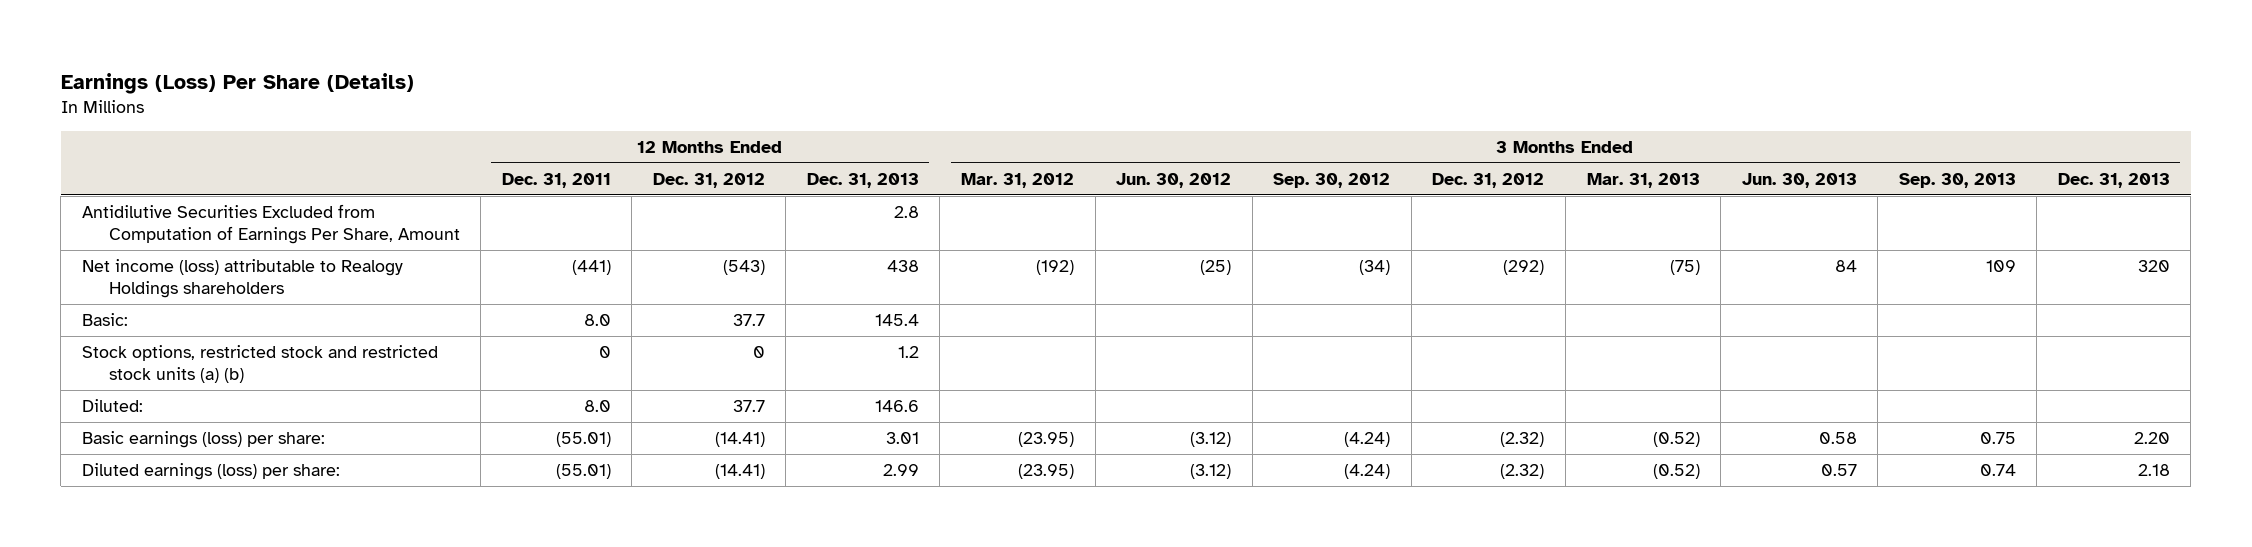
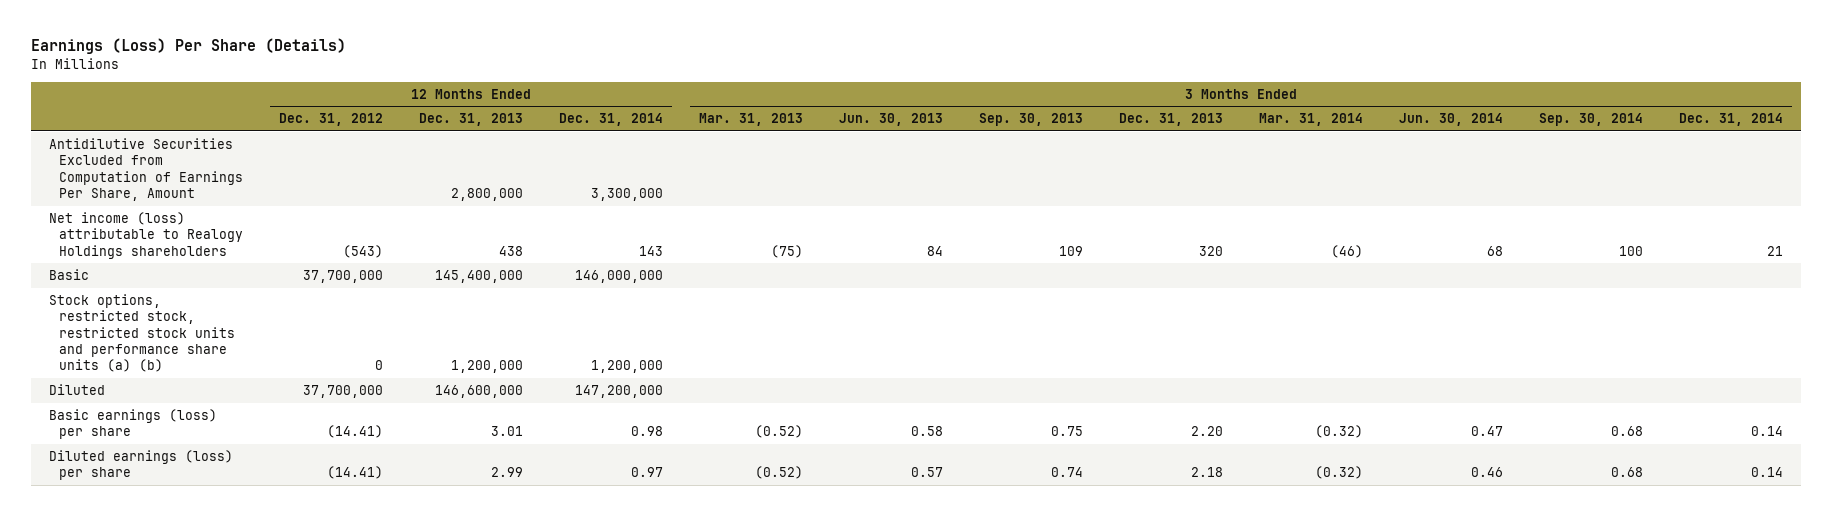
- | 12 Months Ended Dec. 31, 2011 | 12 Months Ended Dec. 31, 2012 | 12 Months Ended Dec. 31, 2013 | 3 Months Ended Mar. 31, 2012 | 3 Months Ended Jun. 30, 2012 | 3 Months Ended Sep. 30, 2012 | 3 Months Ended Dec. 31, 2012 | 3 Months Ended Mar. 31, 2013 | 3 Months Ended Jun. 30, 2013 | 3 Months Ended Sep. 30, 2013 | 3 Months Ended Dec. 31, 2013
+ | 12 Months Ended Dec. 31, 2012 | 12 Months Ended Dec. 31, 2013 | 12 Months Ended Dec. 31, 2014 | 3 Months Ended Mar. 31, 2013 | 3 Months Ended Jun. 30, 2013 | 3 Months Ended Sep. 30, 2013 | 3 Months Ended Dec. 31, 2013 | 3 Months Ended Mar. 31, 2014 | 3 Months Ended Jun. 30, 2014 | 3 Months Ended Sep. 30, 2014 | 3 Months Ended Dec. 31, 2014
- Antidilutive Securities Excluded from Computation of Earnings Per Share, Amount | | | 2.8 | | | | | | | |
+ Antidilutive Securities Excluded from Computation of Earnings Per Share, Amount | | 2,800,000 | 3,300,000 | | | | | | | |
- Basic: | 8.0 | 37.7 | 145.4 | | | | | | | |
- Stock options, restricted stock and restricted stock units (a) (b) | 0 | 0 | 1.2 | | | | | | | |
- Diluted: | 8.0 | 37.7 | 146.6 | | | | | | | |
- Basic earnings (loss) per share: | (55.01) | (14.41) | 3.01 | (23.95) | (3.12) | (4.24) | (2.32) | (0.52) | 0.58 | 0.75 | 2.20
- Diluted earnings (loss) per share: | (55.01) | (14.41) | 2.99 | (23.95) | (3.12) | (4.24) | (2.32) | (0.52) | 0.57 | 0.74 | 2.18
+ Basic | 37,700,000 | 145,400,000 | 146,000,000 | | | | | | | |
+ Stock options, restricted stock, restricted stock units and performance share units (a) (b) | 0 | 1,200,000 | 1,200,000 | | | | | | | |
+ Diluted | 37,700,000 | 146,600,000 | 147,200,000 | | | | | | | |
+ Basic earnings (loss) per share | (14.41) | 3.01 | 0.98 | (0.52) | 0.58 | 0.75 | 2.20 | (0.32) | 0.47 | 0.68 | 0.14
+ Diluted earnings (loss) per share | (14.41) | 2.99 | 0.97 | (0.52) | 0.57 | 0.74 | 2.18 | (0.32) | 0.46 | 0.68 | 0.14

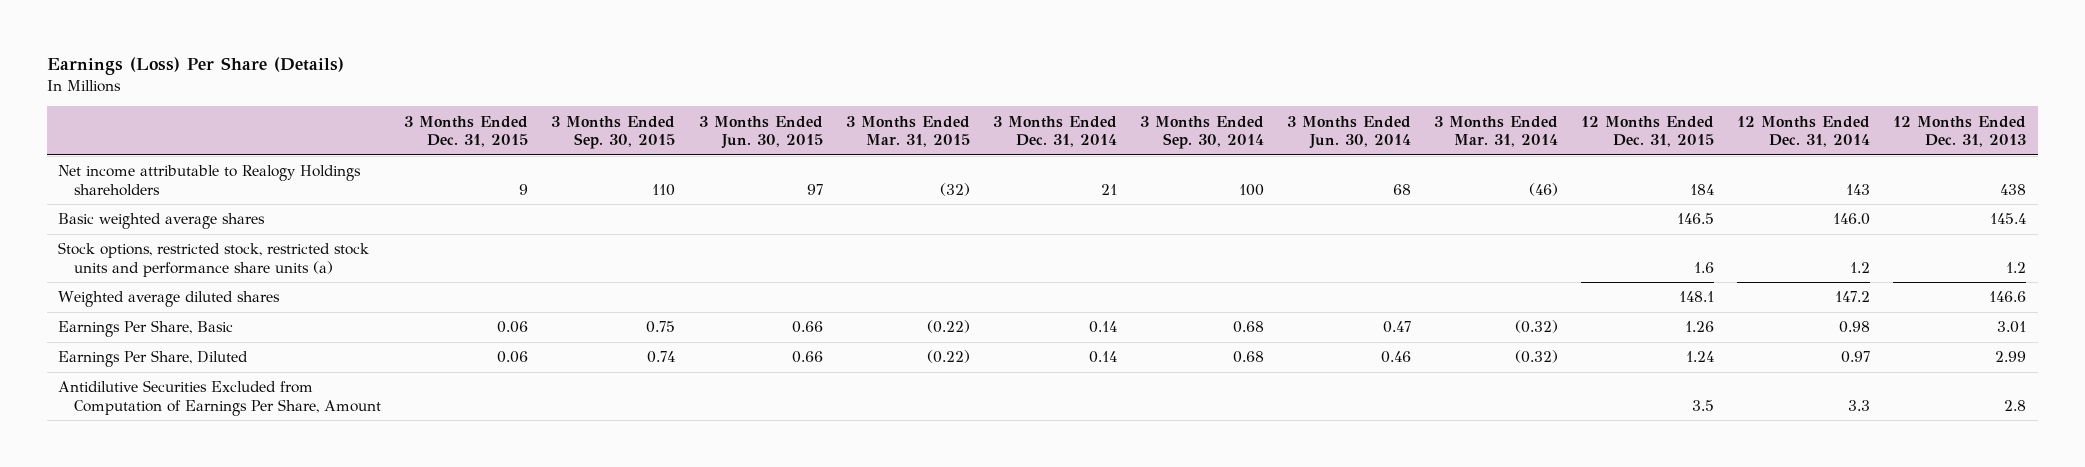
- | 12 Months Ended Dec. 31, 2012 | 12 Months Ended Dec. 31, 2013 | 12 Months Ended Dec. 31, 2014 | 3 Months Ended Mar. 31, 2013 | 3 Months Ended Jun. 30, 2013 | 3 Months Ended Sep. 30, 2013 | 3 Months Ended Dec. 31, 2013 | 3 Months Ended Mar. 31, 2014 | 3 Months Ended Jun. 30, 2014 | 3 Months Ended Sep. 30, 2014 | 3 Months Ended Dec. 31, 2014
+ | 3 Months Ended Dec. 31, 2015 | 3 Months Ended Sep. 30, 2015 | 3 Months Ended Jun. 30, 2015 | 3 Months Ended Mar. 31, 2015 | 3 Months Ended Dec. 31, 2014 | 3 Months Ended Sep. 30, 2014 | 3 Months Ended Jun. 30, 2014 | 3 Months Ended Mar. 31, 2014 | 12 Months Ended Dec. 31, 2015 | 12 Months Ended Dec. 31, 2014 | 12 Months Ended Dec. 31, 2013
- Antidilutive Securities Excluded from Computation of Earnings Per Share, Amount | | 2,800,000 | 3,300,000 | | | | | | | |
- Net income (loss) attributable to Realogy Holdings shareholders | (543) | 438 | 143 | (75) | 84 | 109 | 320 | (46) | 68 | 100 | 21
- Basic | 37,700,000 | 145,400,000 | 146,000,000 | | | | | | | |
- Stock options, restricted stock, restricted stock units and performance share units (a) (b) | 0 | 1,200,000 | 1,200,000 | | | | | | | |
- Diluted | 37,700,000 | 146,600,000 | 147,200,000 | | | | | | | |
- Basic earnings (loss) per share | (14.41) | 3.01 | 0.98 | (0.52) | 0.58 | 0.75 | 2.20 | (0.32) | 0.47 | 0.68 | 0.14
- Diluted earnings (loss) per share | (14.41) | 2.99 | 0.97 | (0.52) | 0.57 | 0.74 | 2.18 | (0.32) | 0.46 | 0.68 | 0.14
+ Net income attributable to Realogy Holdings shareholders | 9 | 110 | 97 | (32) | 21 | 100 | 68 | (46) | 184 | 143 | 438
+ Basic weighted average shares | | | | | | | | | 146.5 | 146.0 | 145.4
+ Stock options, restricted stock, restricted stock units and performance share units (a) | | | | | | | | | 1.6 | 1.2 | 1.2
+ Weighted average diluted shares | | | | | | | | | 148.1 | 147.2 | 146.6
+ Earnings Per Share, Basic | 0.06 | 0.75 | 0.66 | (0.22) | 0.14 | 0.68 | 0.47 | (0.32) | 1.26 | 0.98 | 3.01
+ Earnings Per Share, Diluted | 0.06 | 0.74 | 0.66 | (0.22) | 0.14 | 0.68 | 0.46 | (0.32) | 1.24 | 0.97 | 2.99
+ Antidilutive Securities Excluded from Computation of Earnings Per Share, Amount | | | | | | | | | 3.5 | 3.3 | 2.8

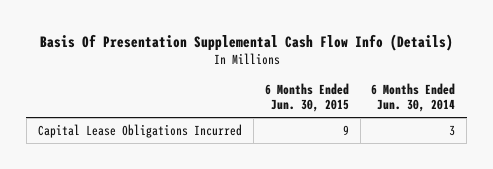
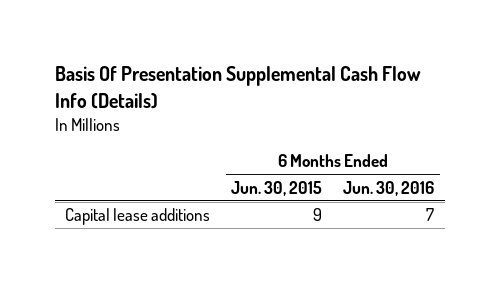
- | 6 Months Ended Jun. 30, 2015 | 6 Months Ended Jun. 30, 2014
+ | 6 Months Ended Jun. 30, 2015 | 6 Months Ended Jun. 30, 2016
- Capital Lease Obligations Incurred | 9 | 3
+ Capital lease additions | 9 | 7

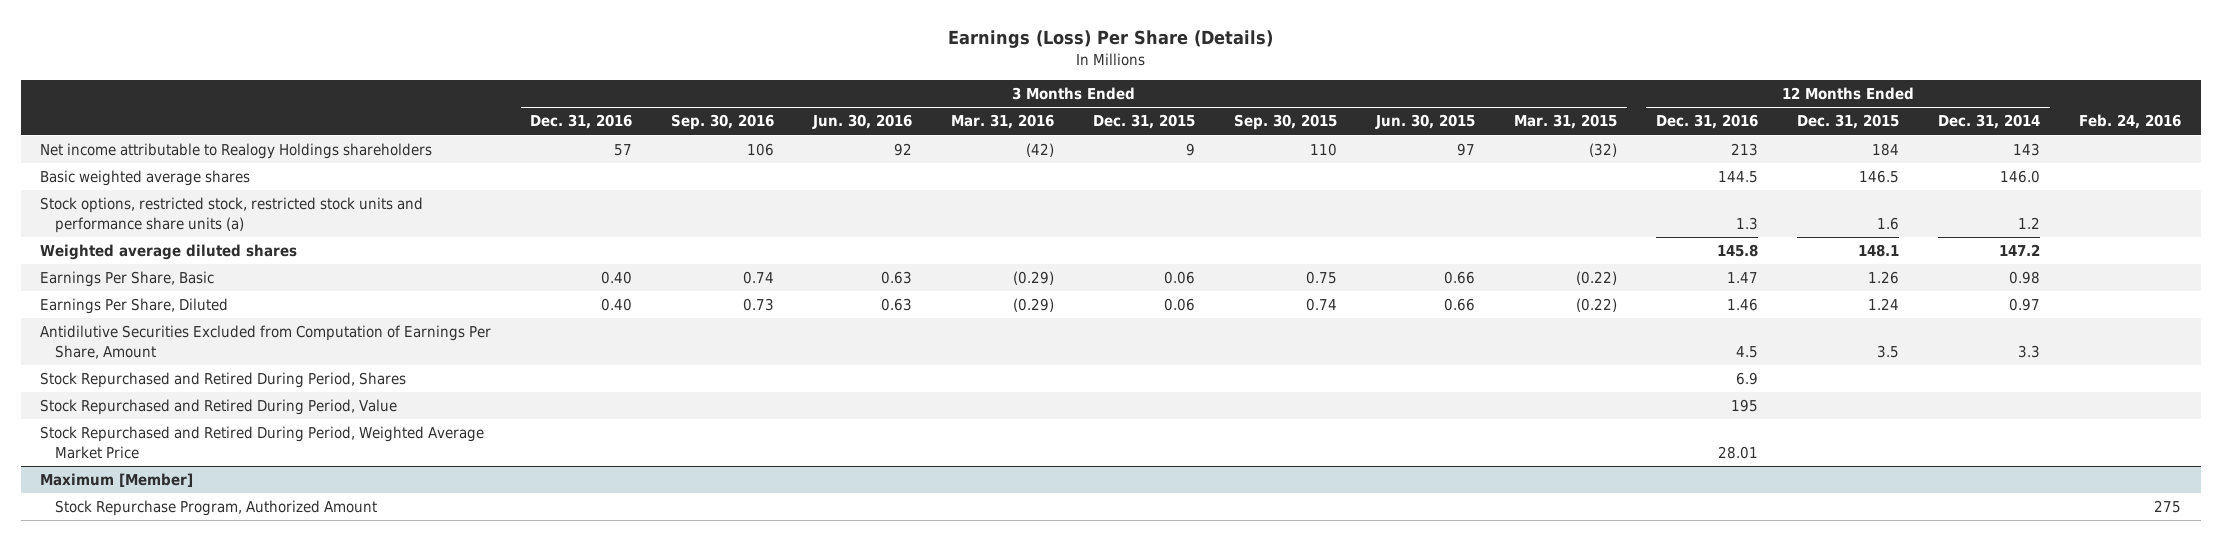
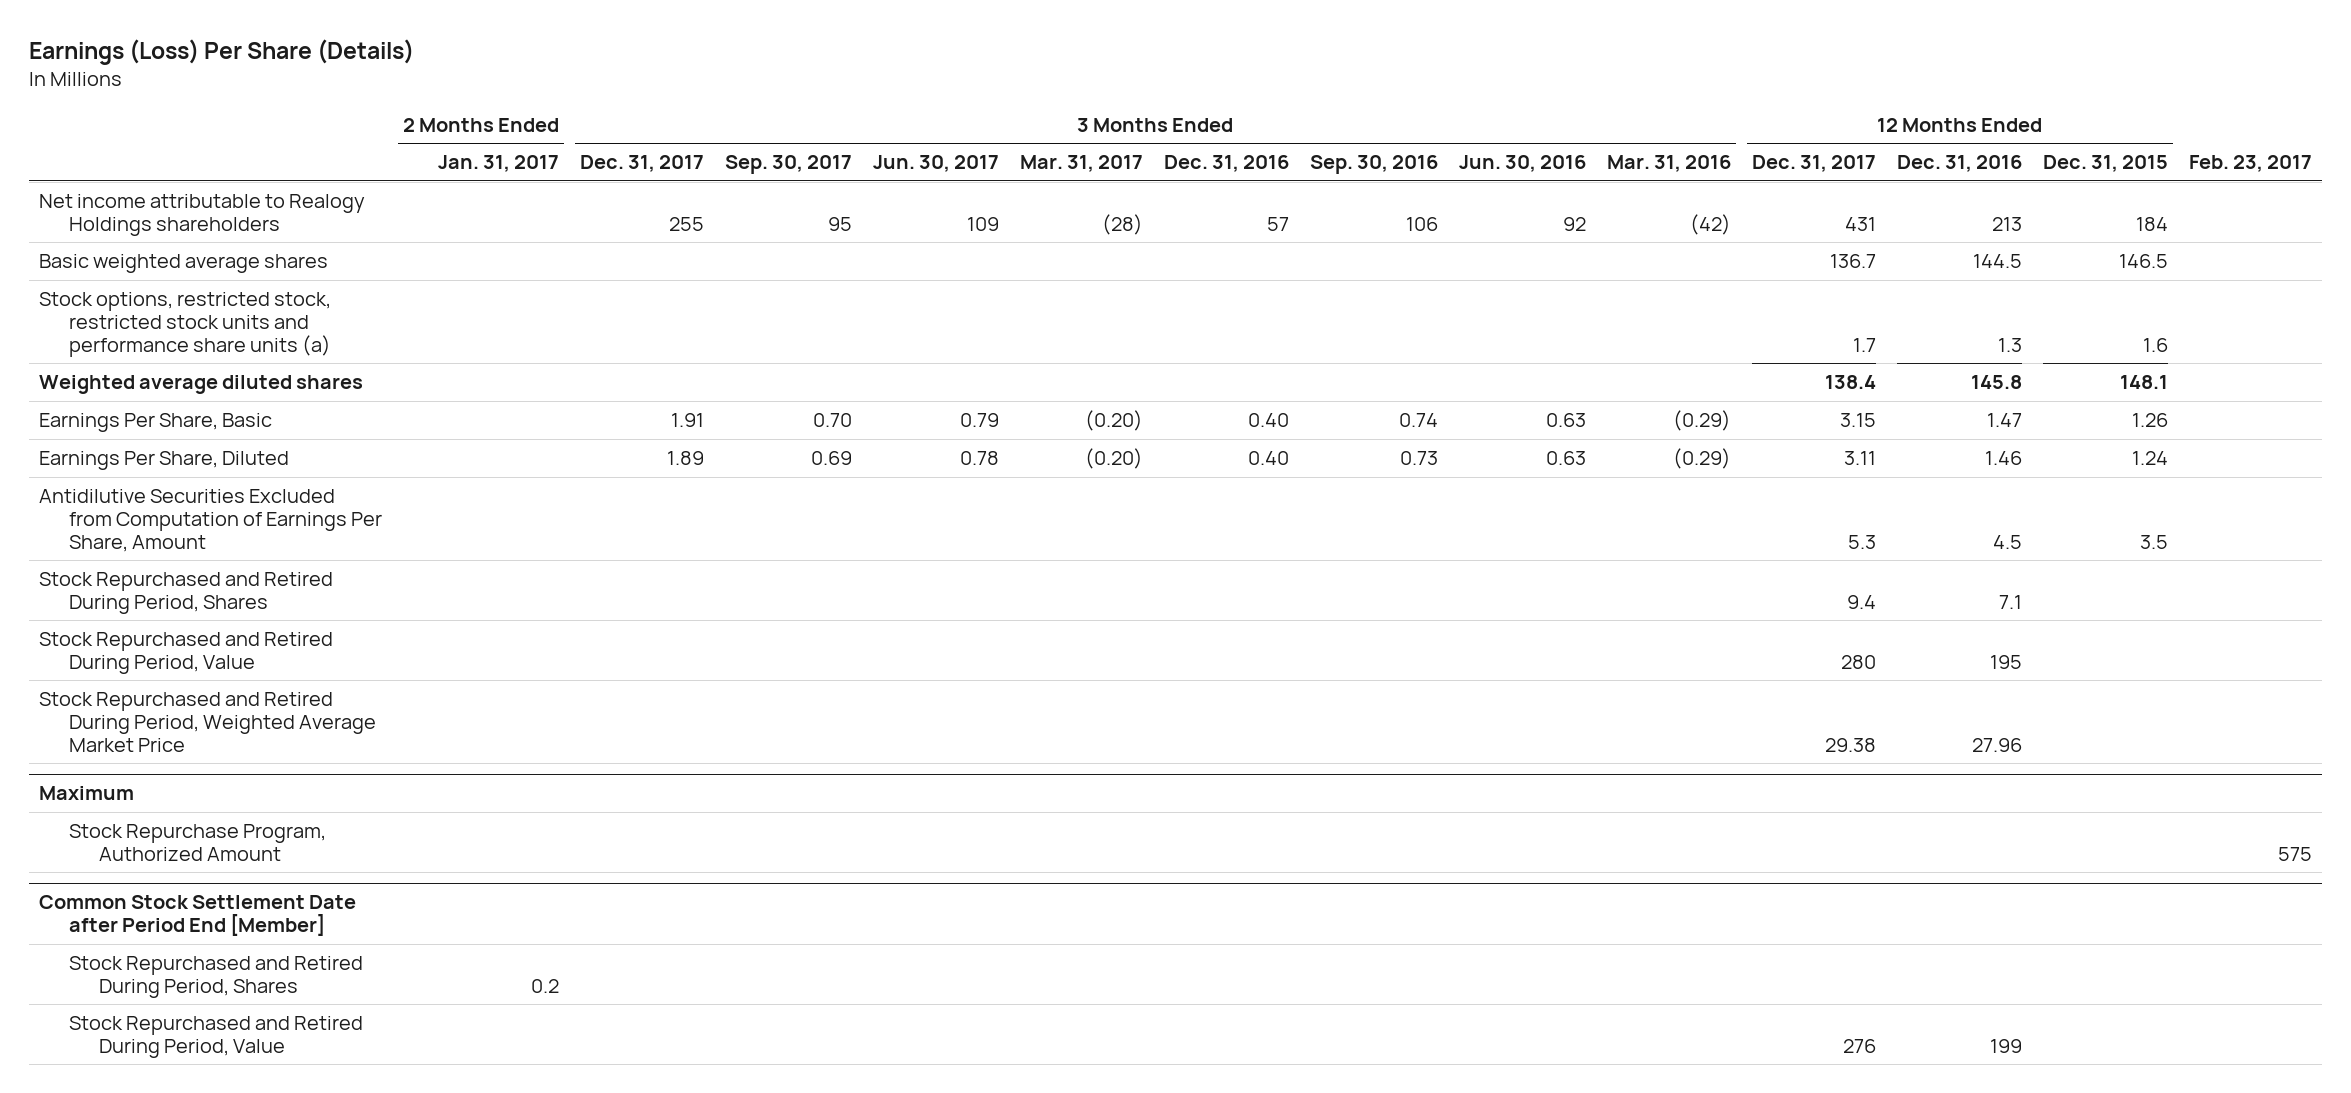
- | 3 Months Ended Dec. 31, 2016 | 3 Months Ended Sep. 30, 2016 | 3 Months Ended Jun. 30, 2016 | 3 Months Ended Mar. 31, 2016 | 3 Months Ended Dec. 31, 2015 | 3 Months Ended Sep. 30, 2015 | 3 Months Ended Jun. 30, 2015 | 3 Months Ended Mar. 31, 2015 | 12 Months Ended Dec. 31, 2016 | 12 Months Ended Dec. 31, 2015 | 12 Months Ended Dec. 31, 2014 | Feb. 24, 2016
+ | 2 Months Ended Jan. 31, 2017 | 3 Months Ended Dec. 31, 2017 | 3 Months Ended Sep. 30, 2017 | 3 Months Ended Jun. 30, 2017 | 3 Months Ended Mar. 31, 2017 | 3 Months Ended Dec. 31, 2016 | 3 Months Ended Sep. 30, 2016 | 3 Months Ended Jun. 30, 2016 | 3 Months Ended Mar. 31, 2016 | 12 Months Ended Dec. 31, 2017 | 12 Months Ended Dec. 31, 2016 | 12 Months Ended Dec. 31, 2015 | Feb. 23, 2017
- Stock Repurchased and Retired During Period, Shares | | | | | | | | | 6.9 | | |
+ Stock Repurchased and Retired During Period, Shares | | | | | | | | | | 9.4 | 7.1 | |
- Stock Repurchased and Retired During Period, Weighted Average Market Price | | | | | | | | | 28.01 | | |
- Maximum [Member]
+ Stock Repurchased and Retired During Period, Weighted Average Market Price | | | | | | | | | | 29.38 | 27.96 | |
+ Maximum
+ Common Stock Settlement Date after Period End [Member]
+ Stock Repurchased and Retired During Period, Shares | 0.2 | | | | | | | | | | | |
+ Stock Repurchased and Retired During Period, Value | | | | | | | | | | 276 | 199 | |

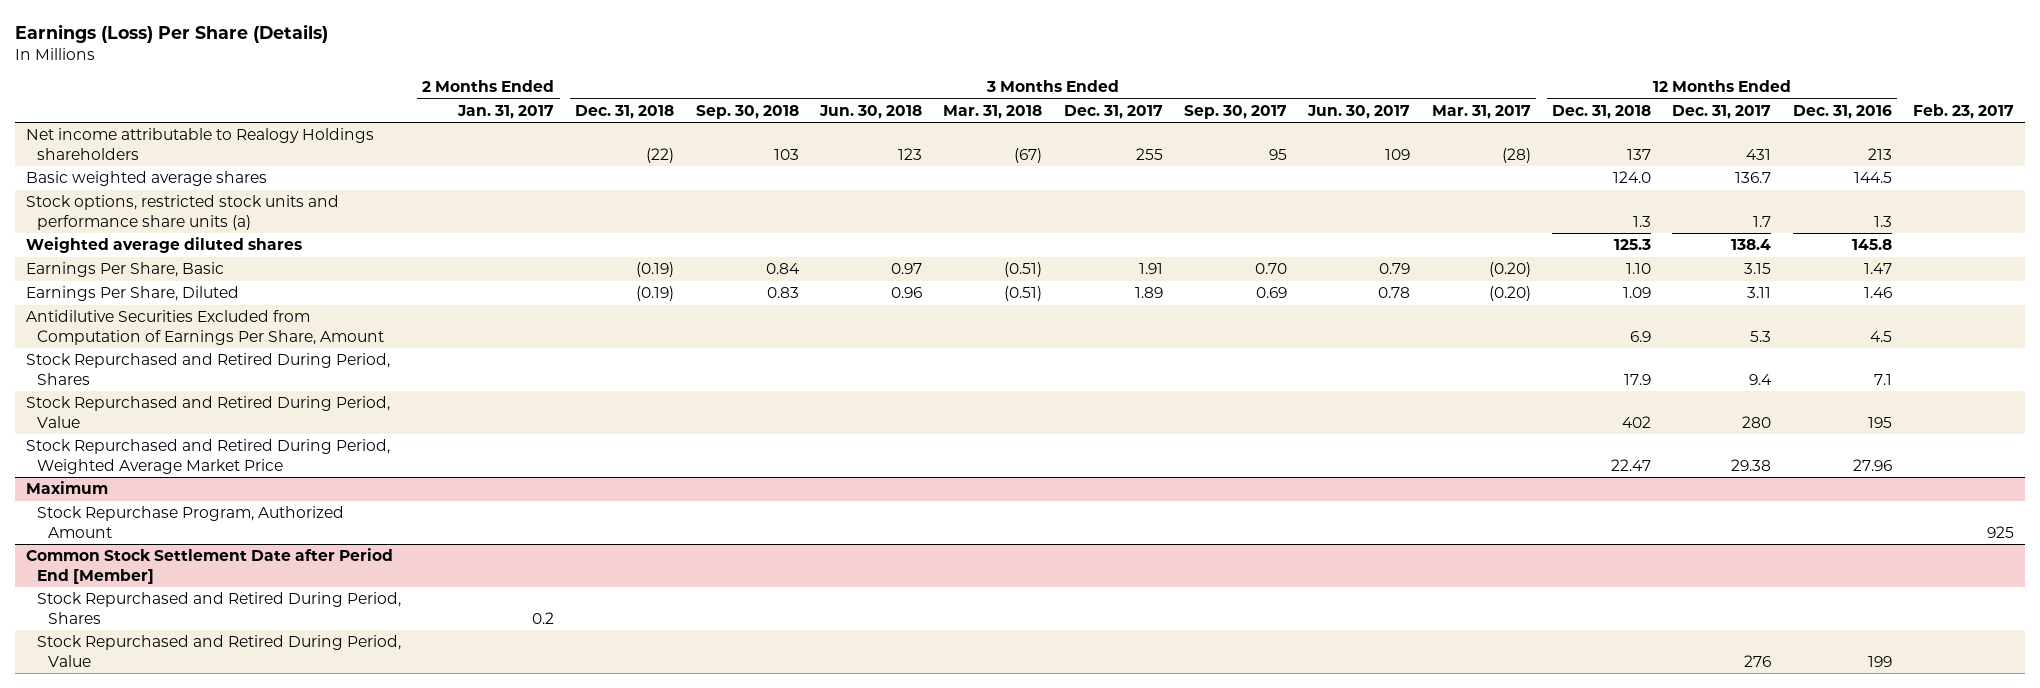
- | 2 Months Ended Jan. 31, 2017 | 3 Months Ended Dec. 31, 2017 | 3 Months Ended Sep. 30, 2017 | 3 Months Ended Jun. 30, 2017 | 3 Months Ended Mar. 31, 2017 | 3 Months Ended Dec. 31, 2016 | 3 Months Ended Sep. 30, 2016 | 3 Months Ended Jun. 30, 2016 | 3 Months Ended Mar. 31, 2016 | 12 Months Ended Dec. 31, 2017 | 12 Months Ended Dec. 31, 2016 | 12 Months Ended Dec. 31, 2015 | Feb. 23, 2017
+ | 2 Months Ended Jan. 31, 2017 | 3 Months Ended Dec. 31, 2018 | 3 Months Ended Sep. 30, 2018 | 3 Months Ended Jun. 30, 2018 | 3 Months Ended Mar. 31, 2018 | 3 Months Ended Dec. 31, 2017 | 3 Months Ended Sep. 30, 2017 | 3 Months Ended Jun. 30, 2017 | 3 Months Ended Mar. 31, 2017 | 12 Months Ended Dec. 31, 2018 | 12 Months Ended Dec. 31, 2017 | 12 Months Ended Dec. 31, 2016 | Feb. 23, 2017
- Stock options, restricted stock, restricted stock units and performance share units (a) | | | | | | | | | | 1.7 | 1.3 | 1.6 |
+ Stock options, restricted stock units and performance share units (a) | | | | | | | | | | 1.3 | 1.7 | 1.3 |
@ Maximum
- Stock Repurchase Program, Authorized Amount | | | | | | | | | | | | | 575
+ Stock Repurchase Program, Authorized Amount | | | | | | | | | | | | | 925

